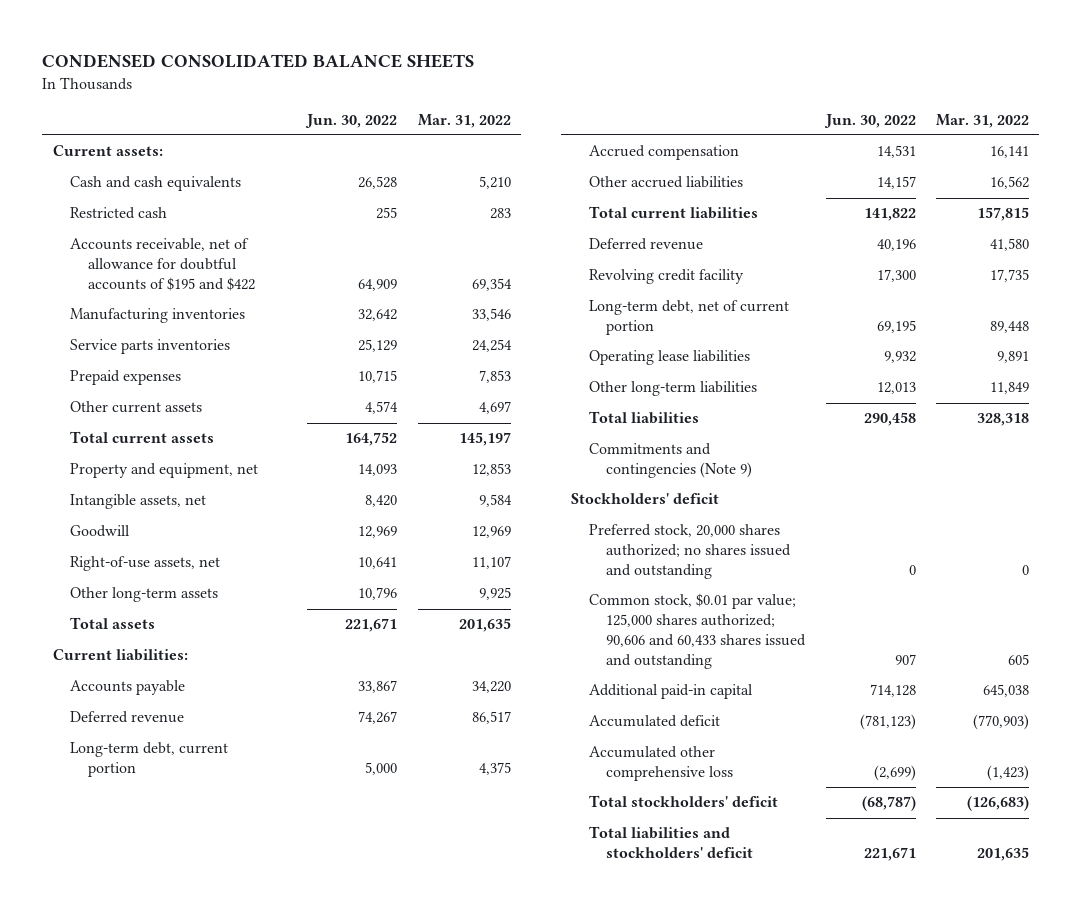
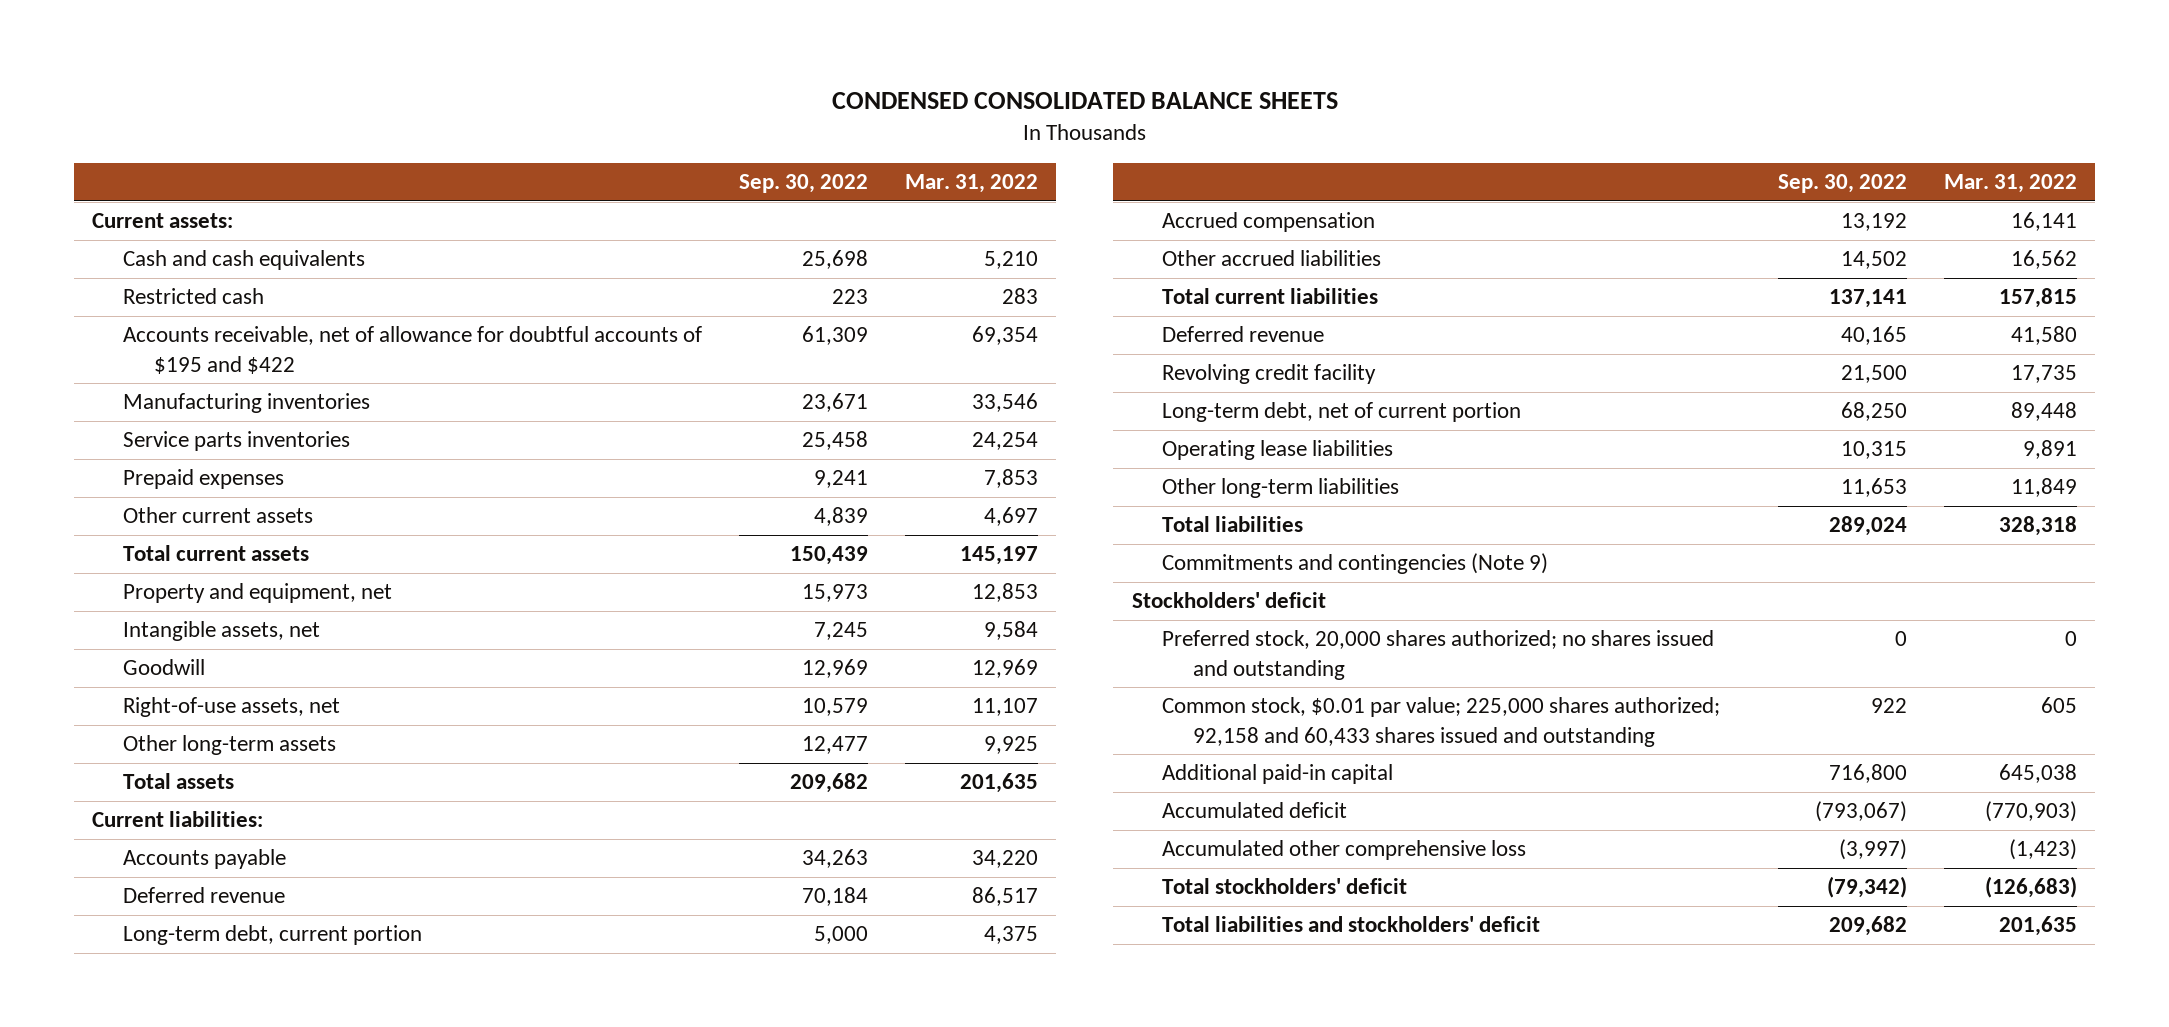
- | Jun. 30, 2022 | Mar. 31, 2022
+ | Sep. 30, 2022 | Mar. 31, 2022
- Common stock, $0.01 par value; 125,000 shares authorized; 90,606 and 60,433 shares issued and outstanding | 907 | 605
+ Common stock, $0.01 par value; 225,000 shares authorized; 92,158 and 60,433 shares issued and outstanding | 922 | 605

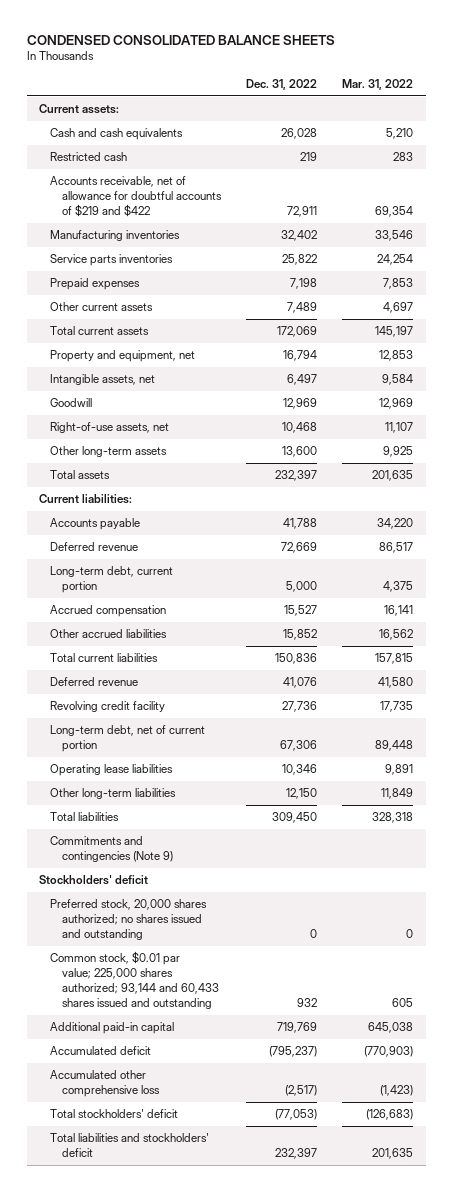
- | Sep. 30, 2022 | Mar. 31, 2022
+ | Dec. 31, 2022 | Mar. 31, 2022
- Accounts receivable, net of allowance for doubtful accounts of $195 and $422 | 61,309 | 69,354
+ Accounts receivable, net of allowance for doubtful accounts of $219 and $422 | 72,911 | 69,354
- Common stock, $0.01 par value; 225,000 shares authorized; 92,158 and 60,433 shares issued and outstanding | 922 | 605
+ Common stock, $0.01 par value; 225,000 shares authorized; 93,144 and 60,433 shares issued and outstanding | 932 | 605

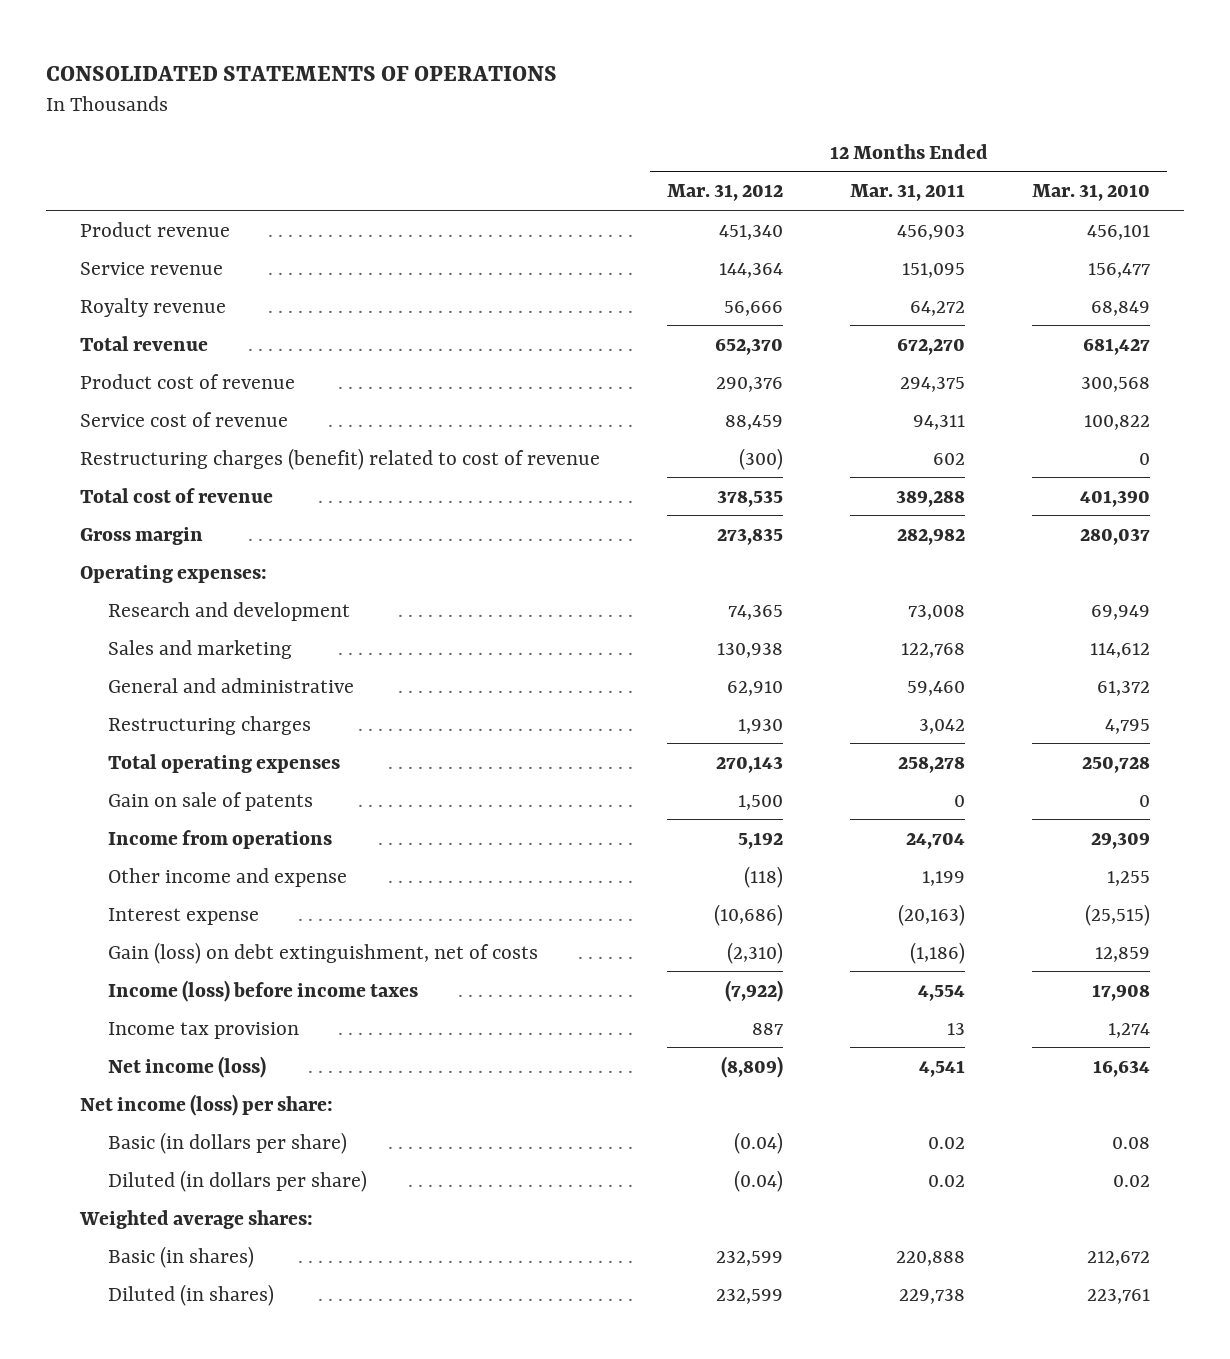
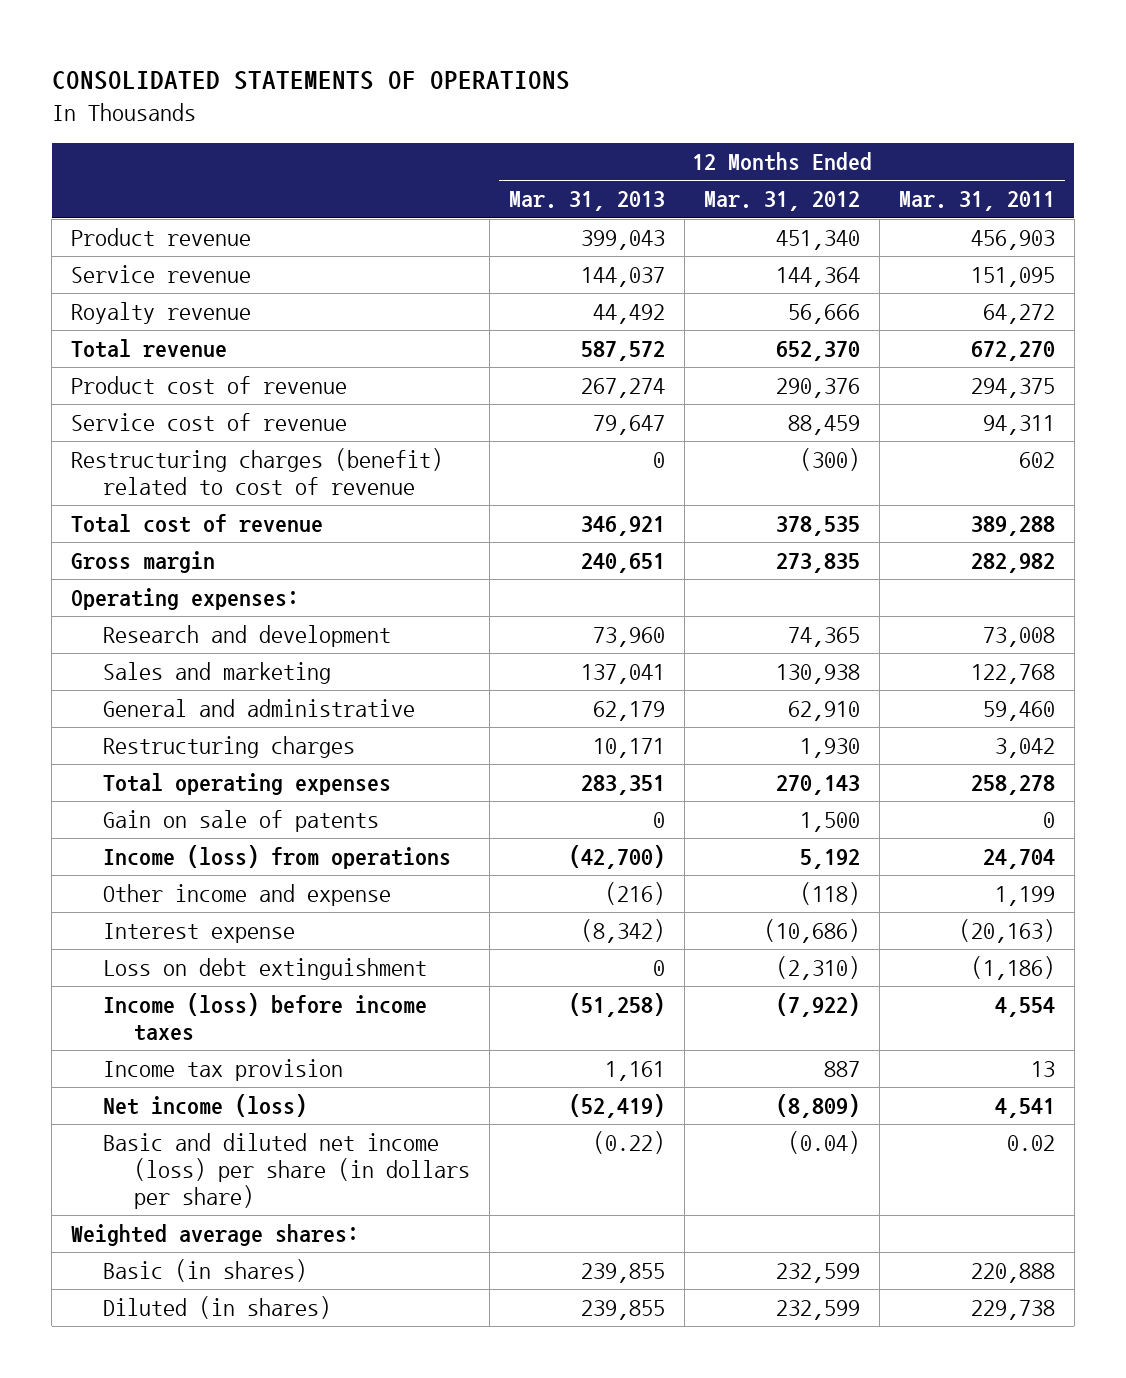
- | 12 Months Ended Mar. 31, 2012 | 12 Months Ended Mar. 31, 2011 | 12 Months Ended Mar. 31, 2010
+ | 12 Months Ended Mar. 31, 2013 | 12 Months Ended Mar. 31, 2012 | 12 Months Ended Mar. 31, 2011
- Income from operations | 5,192 | 24,704 | 29,309
+ Income (loss) from operations | (42,700) | 5,192 | 24,704
- Gain (loss) on debt extinguishment, net of costs | (2,310) | (1,186) | 12,859
+ Loss on debt extinguishment | 0 | (2,310) | (1,186)
- Net income (loss) per share:
- Basic (in dollars per share) | (0.04) | 0.02 | 0.08
- Diluted (in dollars per share) | (0.04) | 0.02 | 0.02
+ Basic and diluted net income (loss) per share (in dollars per share) | (0.22) | (0.04) | 0.02

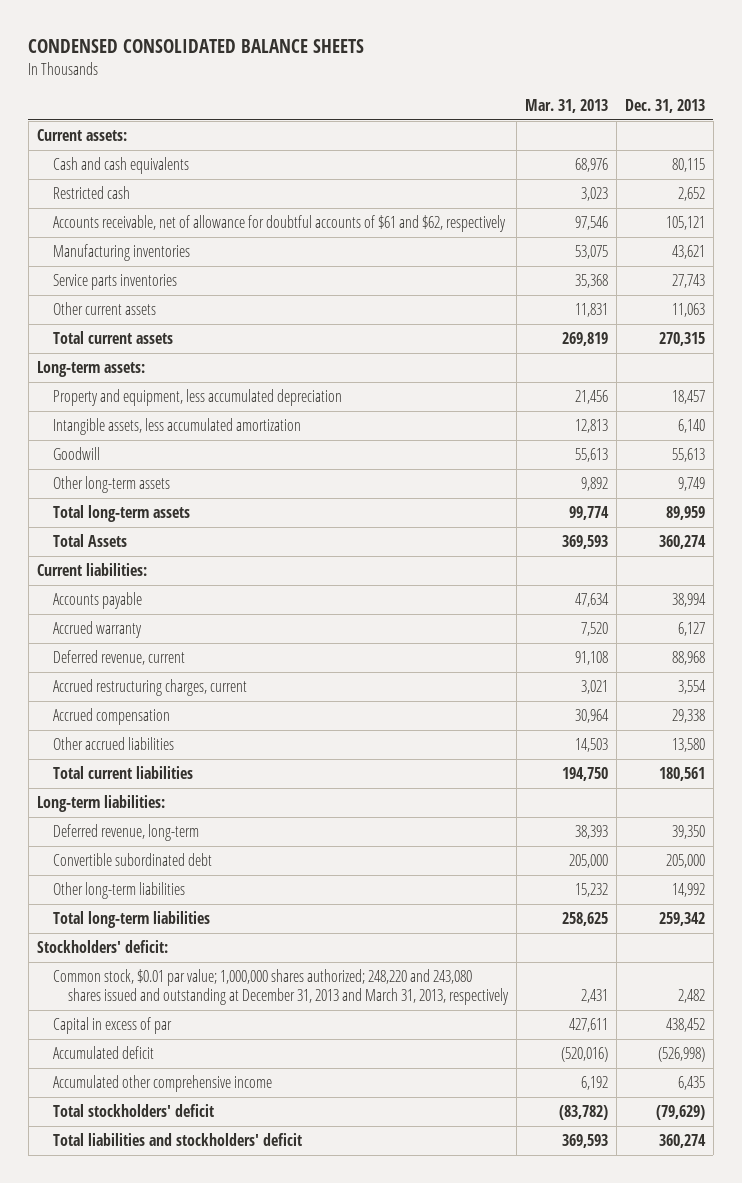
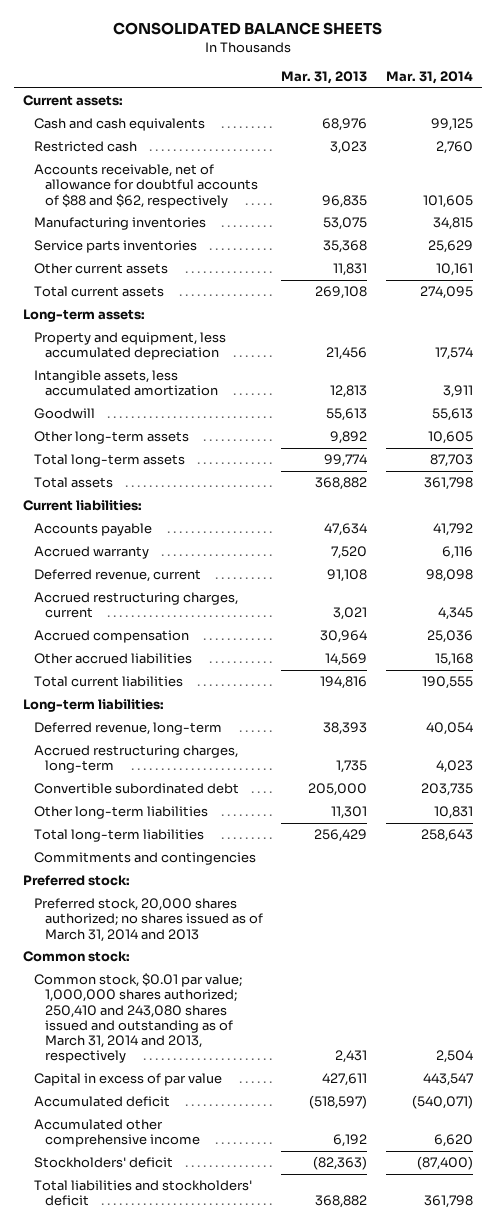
- CONDENSED CONSOLIDATED BALANCE SHEETS
+ CONSOLIDATED BALANCE SHEETS
- | Mar. 31, 2013 | Dec. 31, 2013
+ | Mar. 31, 2013 | Mar. 31, 2014
- Accounts receivable, net of allowance for doubtful accounts of $61 and $62, respectively | 97,546 | 105,121
+ Accounts receivable, net of allowance for doubtful accounts of $88 and $62, respectively | 96,835 | 101,605
- Total current assets | 269,819 | 270,315
+ Total current assets | 269,108 | 274,095
- Total Assets | 369,593 | 360,274
+ Total assets | 368,882 | 361,798
- Other accrued liabilities | 14,503 | 13,580
- Total current liabilities | 194,750 | 180,561
+ Other accrued liabilities | 14,569 | 15,168
+ Total current liabilities | 194,816 | 190,555
+ Accrued restructuring charges, long-term | 1,735 | 4,023
- Other long-term liabilities | 15,232 | 14,992
- Total long-term liabilities | 258,625 | 259,342
- Stockholders' deficit:
- Common stock, $0.01 par value; 1,000,000 shares authorized; 248,220 and 243,080 shares issued and outstanding at December 31, 2013 and March 31, 2013, respectively | 2,431 | 2,482
- Capital in excess of par | 427,611 | 438,452
- Accumulated deficit | (520,016) | (526,998)
+ Other long-term liabilities | 11,301 | 10,831
+ Total long-term liabilities | 256,429 | 258,643
+ Commitments and contingencies
+ Preferred stock:
+ Preferred stock, 20,000 shares authorized; no shares issued as of March 31, 2014 and 2013
+ Common stock:
+ Common stock, $0.01 par value; 1,000,000 shares authorized; 250,410 and 243,080 shares issued and outstanding as of March 31, 2014 and 2013, respectively | 2,431 | 2,504
+ Capital in excess of par value | 427,611 | 443,547
+ Accumulated deficit | (518,597) | (540,071)
- Total stockholders' deficit | (83,782) | (79,629)
- Total liabilities and stockholders' deficit | 369,593 | 360,274
+ Stockholders' deficit | (82,363) | (87,400)
+ Total liabilities and stockholders' deficit | 368,882 | 361,798

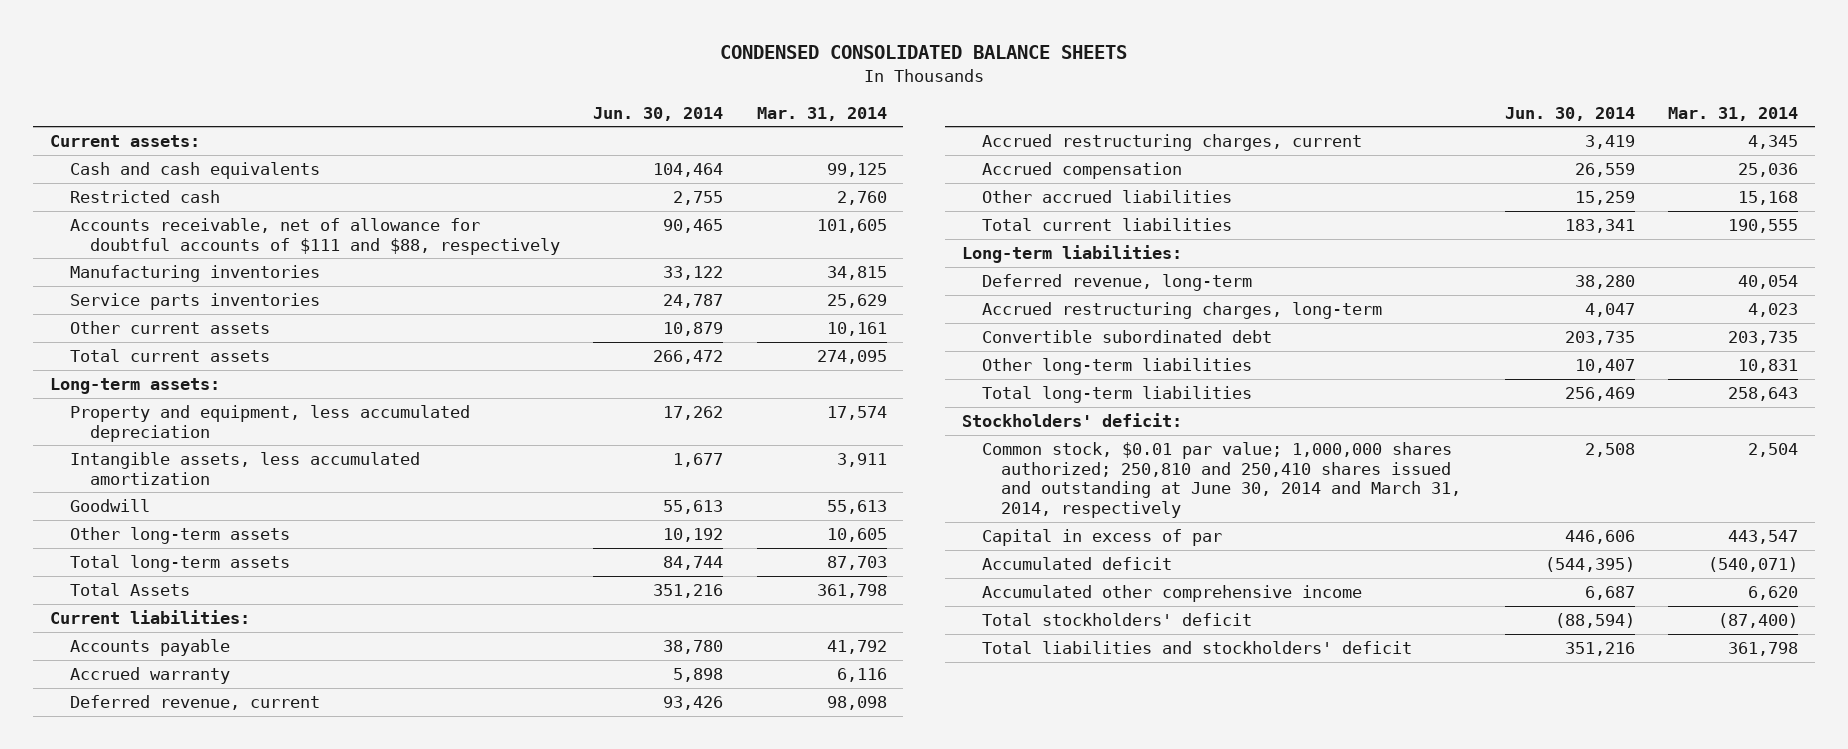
- CONSOLIDATED BALANCE SHEETS
+ CONDENSED CONSOLIDATED BALANCE SHEETS
- | Mar. 31, 2013 | Mar. 31, 2014
+ | Jun. 30, 2014 | Mar. 31, 2014
- Accounts receivable, net of allowance for doubtful accounts of $88 and $62, respectively | 96,835 | 101,605
+ Accounts receivable, net of allowance for doubtful accounts of $111 and $88, respectively | 90,465 | 101,605
- Total assets | 368,882 | 361,798
+ Total Assets | 351,216 | 361,798
- Commitments and contingencies
- Preferred stock:
- Preferred stock, 20,000 shares authorized; no shares issued as of March 31, 2014 and 2013
- Common stock:
- Common stock, $0.01 par value; 1,000,000 shares authorized; 250,410 and 243,080 shares issued and outstanding as of March 31, 2014 and 2013, respectively | 2,431 | 2,504
- Capital in excess of par value | 427,611 | 443,547
+ Stockholders' deficit:
+ Common stock, $0.01 par value; 1,000,000 shares authorized; 250,810 and 250,410 shares issued and outstanding at June 30, 2014 and March 31, 2014, respectively | 2,508 | 2,504
+ Capital in excess of par | 446,606 | 443,547
- Stockholders' deficit | (82,363) | (87,400)
+ Total stockholders' deficit | (88,594) | (87,400)

